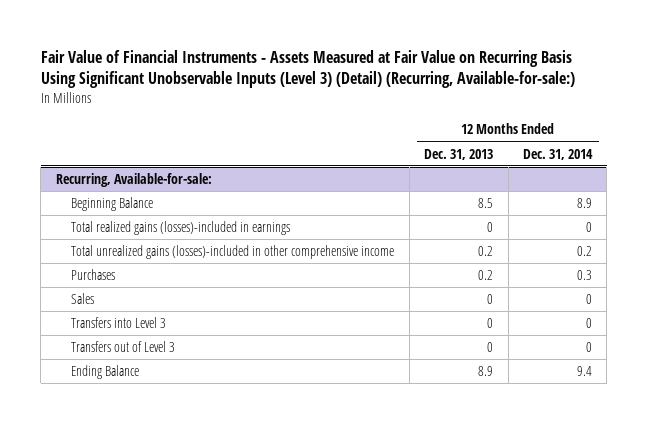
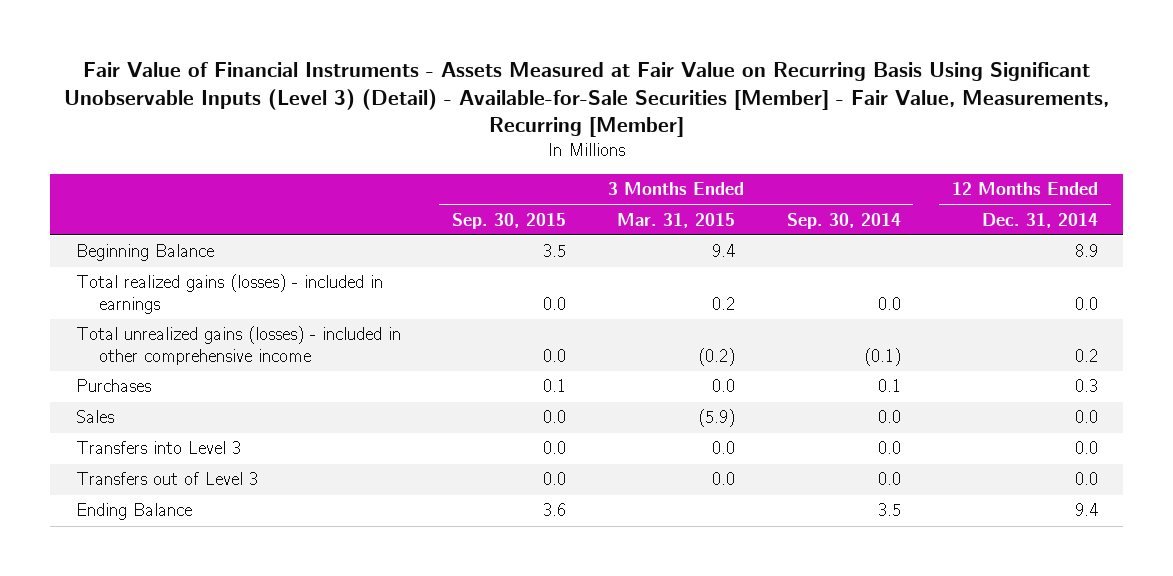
- Fair Value of Financial Instruments - Assets Measured at Fair Value on Recurring Basis Using Significant Unobservable Inputs (Level 3) (Detail) (Recurring, Available-for-sale:)
+ Fair Value of Financial Instruments - Assets Measured at Fair Value on Recurring Basis Using Significant Unobservable Inputs (Level 3) (Detail) - Available-for-Sale Securities [Member] - Fair Value, Measurements, Recurring [Member]
- | 12 Months Ended Dec. 31, 2013 | 12 Months Ended Dec. 31, 2014
+ | 3 Months Ended Sep. 30, 2015 | 3 Months Ended Mar. 31, 2015 | 3 Months Ended Sep. 30, 2014 | 12 Months Ended Dec. 31, 2014
- Recurring, Available-for-sale:
- Total realized gains (losses)-included in earnings | 0 | 0
- Total unrealized gains (losses)-included in other comprehensive income | 0.2 | 0.2
+ Total realized gains (losses) - included in earnings | 0.0 | 0.2 | 0.0 | 0.0
+ Total unrealized gains (losses) - included in other comprehensive income | 0.0 | (0.2) | (0.1) | 0.2
- Sales | 0 | 0
- Transfers into Level 3 | 0 | 0
- Transfers out of Level 3 | 0 | 0
+ Sales | 0.0 | (5.9) | 0.0 | 0.0
+ Transfers into Level 3 | 0.0 | 0.0 | 0.0 | 0.0
+ Transfers out of Level 3 | 0.0 | 0.0 | 0.0 | 0.0

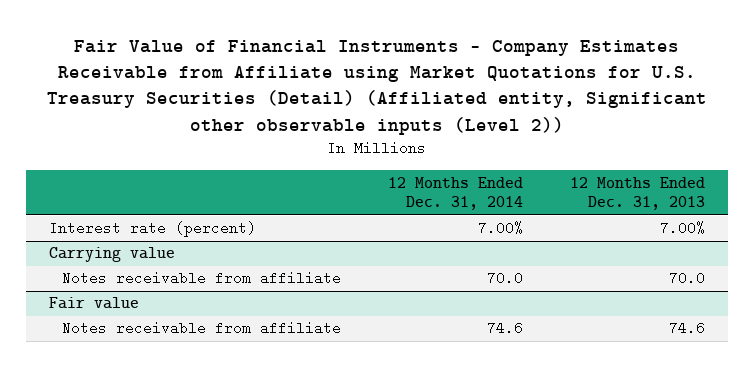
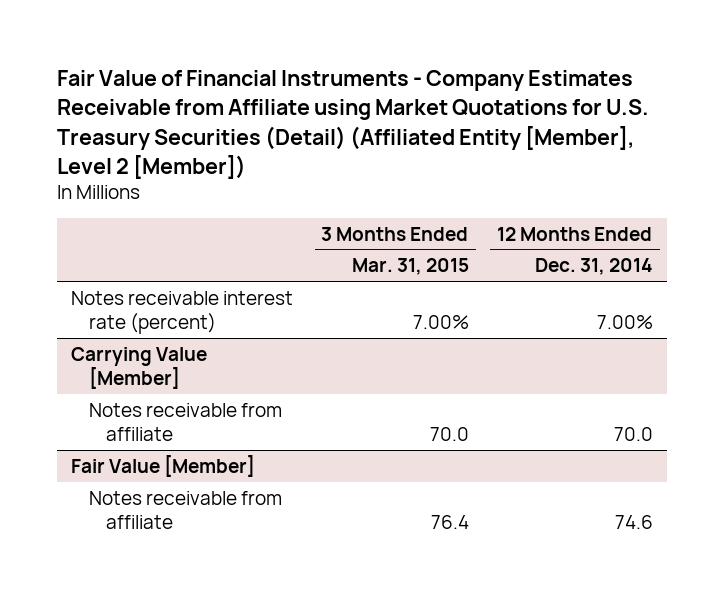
- Fair Value of Financial Instruments - Company Estimates Receivable from Affiliate using Market Quotations for U.S. Treasury Securities (Detail) (Affiliated entity, Significant other observable inputs (Level 2))
+ Fair Value of Financial Instruments - Company Estimates Receivable from Affiliate using Market Quotations for U.S. Treasury Securities (Detail) (Affiliated Entity [Member], Level 2 [Member])
- | 12 Months Ended Dec. 31, 2014 | 12 Months Ended Dec. 31, 2013
+ | 3 Months Ended Mar. 31, 2015 | 12 Months Ended Dec. 31, 2014
- Interest rate (percent) | 7.00% | 7.00%
- Carrying value
+ Notes receivable interest rate (percent) | 7.00% | 7.00%
+ Carrying Value [Member]
- Fair value
+ Fair Value [Member]

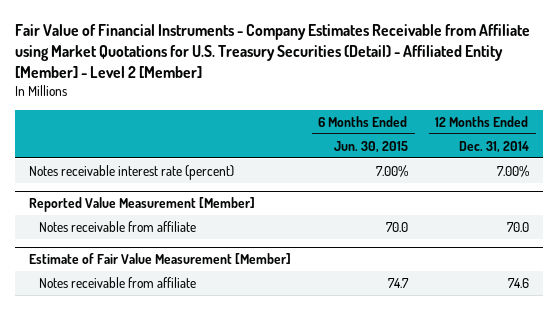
- Fair Value of Financial Instruments - Company Estimates Receivable from Affiliate using Market Quotations for U.S. Treasury Securities (Detail) (Affiliated Entity [Member], Level 2 [Member])
+ Fair Value of Financial Instruments - Company Estimates Receivable from Affiliate using Market Quotations for U.S. Treasury Securities (Detail) - Affiliated Entity [Member] - Level 2 [Member]
- | 3 Months Ended Mar. 31, 2015 | 12 Months Ended Dec. 31, 2014
+ | 6 Months Ended Jun. 30, 2015 | 12 Months Ended Dec. 31, 2014
- Carrying Value [Member]
+ Reported Value Measurement [Member]
- Fair Value [Member]
+ Estimate of Fair Value Measurement [Member]

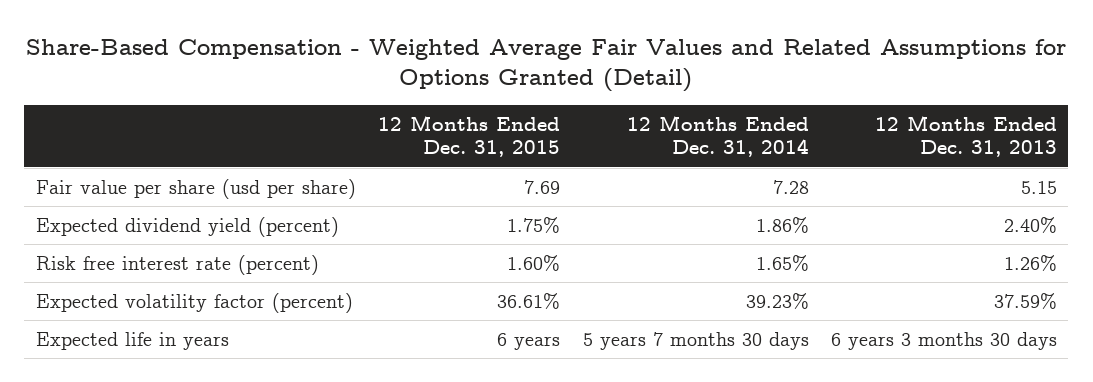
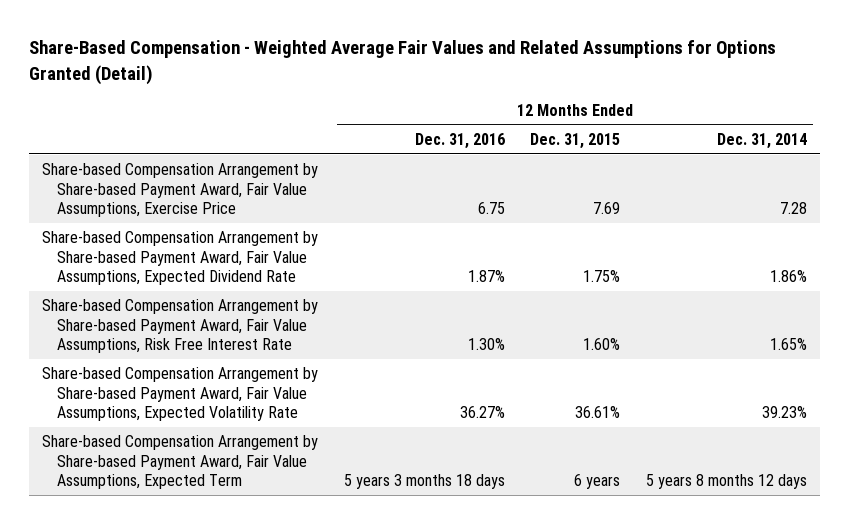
- | 12 Months Ended Dec. 31, 2015 | 12 Months Ended Dec. 31, 2014 | 12 Months Ended Dec. 31, 2013
+ | 12 Months Ended Dec. 31, 2016 | 12 Months Ended Dec. 31, 2015 | 12 Months Ended Dec. 31, 2014
- Fair value per share (usd per share) | 7.69 | 7.28 | 5.15
- Expected dividend yield (percent) | 1.75% | 1.86% | 2.40%
- Risk free interest rate (percent) | 1.60% | 1.65% | 1.26%
- Expected volatility factor (percent) | 36.61% | 39.23% | 37.59%
- Expected life in years | 6 years | 5 years 7 months 30 days | 6 years 3 months 30 days
+ Share-based Compensation Arrangement by Share-based Payment Award, Fair Value Assumptions, Exercise Price | 6.75 | 7.69 | 7.28
+ Share-based Compensation Arrangement by Share-based Payment Award, Fair Value Assumptions, Expected Dividend Rate | 1.87% | 1.75% | 1.86%
+ Share-based Compensation Arrangement by Share-based Payment Award, Fair Value Assumptions, Risk Free Interest Rate | 1.30% | 1.60% | 1.65%
+ Share-based Compensation Arrangement by Share-based Payment Award, Fair Value Assumptions, Expected Volatility Rate | 36.27% | 36.61% | 39.23%
+ Share-based Compensation Arrangement by Share-based Payment Award, Fair Value Assumptions, Expected Term | 5 years 3 months 18 days | 6 years | 5 years 8 months 12 days

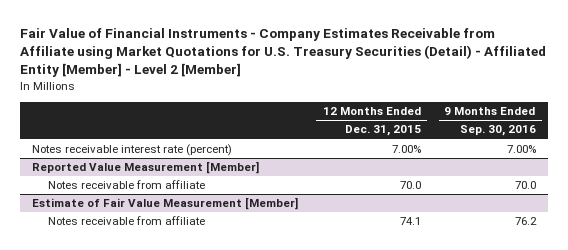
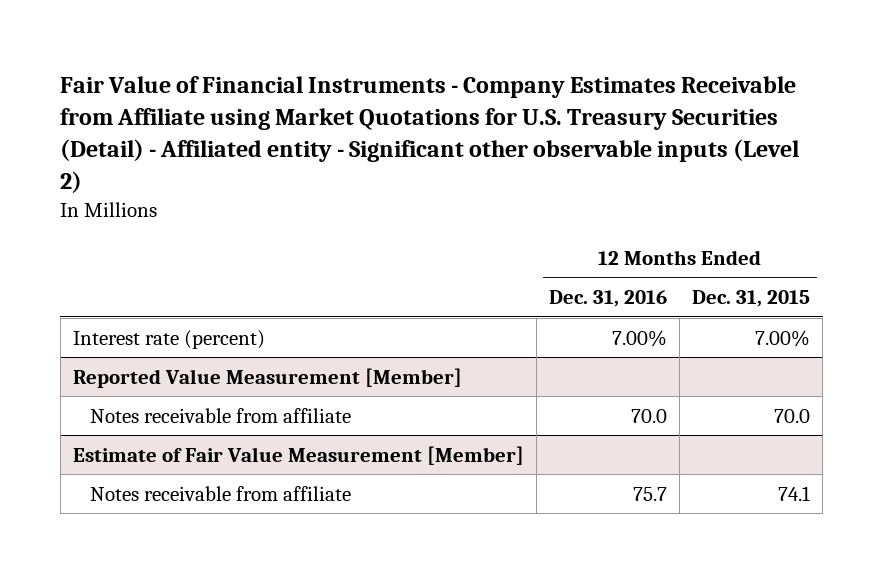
- Fair Value of Financial Instruments - Company Estimates Receivable from Affiliate using Market Quotations for U.S. Treasury Securities (Detail) - Affiliated Entity [Member] - Level 2 [Member]
+ Fair Value of Financial Instruments - Company Estimates Receivable from Affiliate using Market Quotations for U.S. Treasury Securities (Detail) - Affiliated entity - Significant other observable inputs (Level 2)
- | 12 Months Ended Dec. 31, 2015 | 9 Months Ended Sep. 30, 2016
+ | 12 Months Ended Dec. 31, 2016 | 12 Months Ended Dec. 31, 2015
- Notes receivable interest rate (percent) | 7.00% | 7.00%
+ Interest rate (percent) | 7.00% | 7.00%

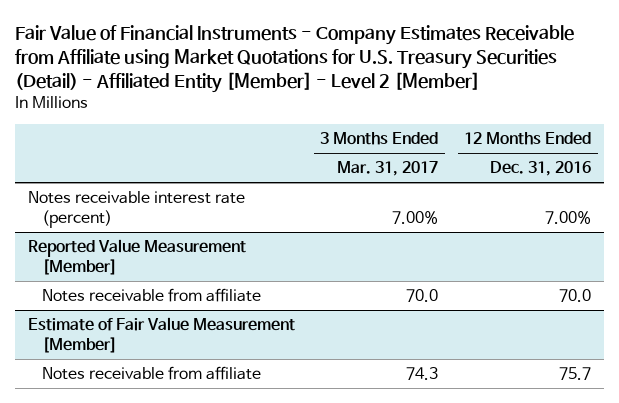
- Fair Value of Financial Instruments - Company Estimates Receivable from Affiliate using Market Quotations for U.S. Treasury Securities (Detail) - Affiliated entity - Significant other observable inputs (Level 2)
+ Fair Value of Financial Instruments - Company Estimates Receivable from Affiliate using Market Quotations for U.S. Treasury Securities (Detail) - Affiliated Entity [Member] - Level 2 [Member]
- | 12 Months Ended Dec. 31, 2016 | 12 Months Ended Dec. 31, 2015
+ | 3 Months Ended Mar. 31, 2017 | 12 Months Ended Dec. 31, 2016
- Interest rate (percent) | 7.00% | 7.00%
+ Notes receivable interest rate (percent) | 7.00% | 7.00%

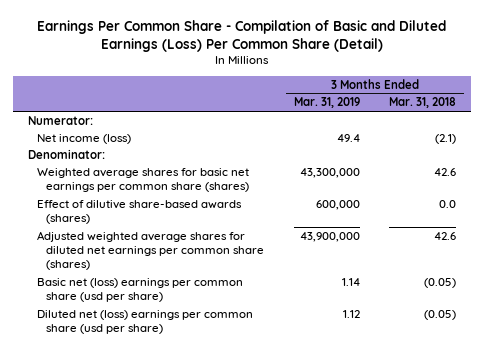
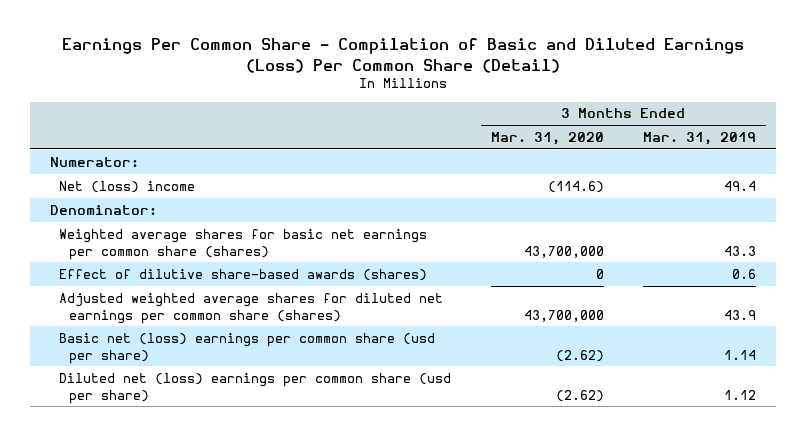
- | 3 Months Ended Mar. 31, 2019 | 3 Months Ended Mar. 31, 2018
+ | 3 Months Ended Mar. 31, 2020 | 3 Months Ended Mar. 31, 2019
- Net income (loss) | 49.4 | (2.1)
+ Net (loss) income | (114.6) | 49.4
- Weighted average shares for basic net earnings per common share (shares) | 43,300,000 | 42.6
- Effect of dilutive share-based awards (shares) | 600,000 | 0.0
- Adjusted weighted average shares for diluted net earnings per common share (shares) | 43,900,000 | 42.6
+ Weighted average shares for basic net earnings per common share (shares) | 43,700,000 | 43.3
+ Effect of dilutive share-based awards (shares) | 0 | 0.6
+ Adjusted weighted average shares for diluted net earnings per common share (shares) | 43,700,000 | 43.9

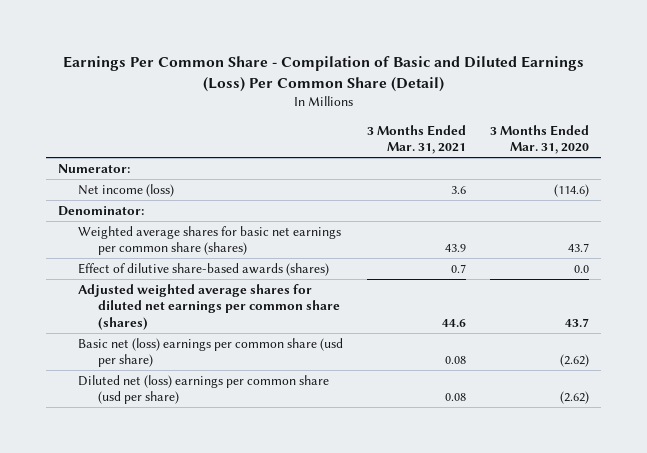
- | 3 Months Ended Mar. 31, 2020 | 3 Months Ended Mar. 31, 2019
+ | 3 Months Ended Mar. 31, 2021 | 3 Months Ended Mar. 31, 2020
- Net (loss) income | (114.6) | 49.4
+ Net income (loss) | 3.6 | (114.6)
- Weighted average shares for basic net earnings per common share (shares) | 43,700,000 | 43.3
- Effect of dilutive share-based awards (shares) | 0 | 0.6
- Adjusted weighted average shares for diluted net earnings per common share (shares) | 43,700,000 | 43.9
+ Weighted average shares for basic net earnings per common share (shares) | 43.9 | 43.7
+ Effect of dilutive share-based awards (shares) | 0.7 | 0.0
+ Adjusted weighted average shares for diluted net earnings per common share (shares) | 44.6 | 43.7

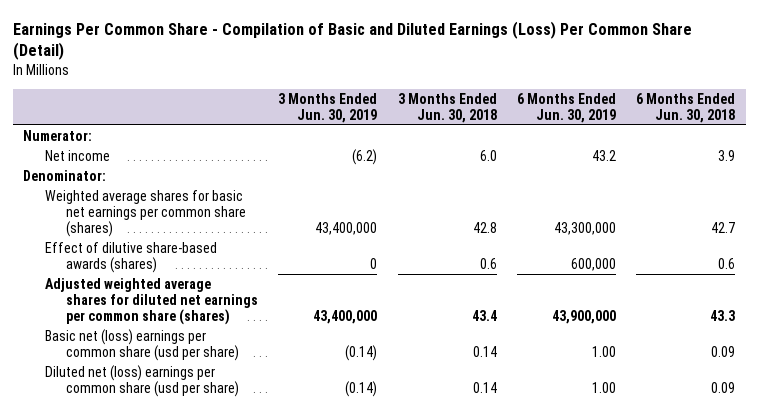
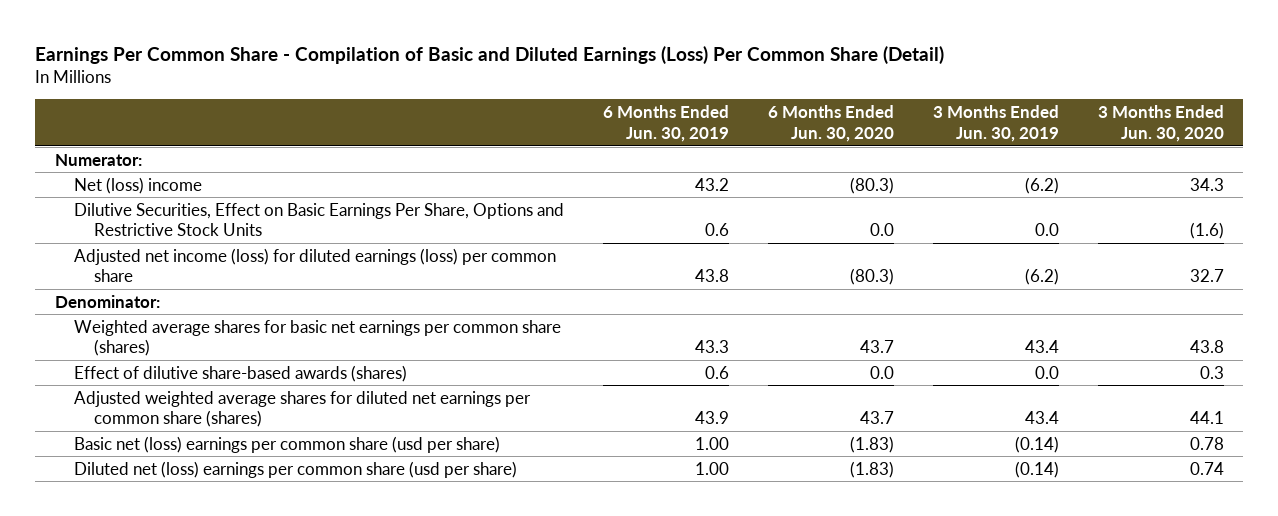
- | 3 Months Ended Jun. 30, 2019 | 3 Months Ended Jun. 30, 2018 | 6 Months Ended Jun. 30, 2019 | 6 Months Ended Jun. 30, 2018
+ | 6 Months Ended Jun. 30, 2019 | 6 Months Ended Jun. 30, 2020 | 3 Months Ended Jun. 30, 2019 | 3 Months Ended Jun. 30, 2020
- Net income | (6.2) | 6.0 | 43.2 | 3.9
+ Net (loss) income | 43.2 | (80.3) | (6.2) | 34.3
+ Dilutive Securities, Effect on Basic Earnings Per Share, Options and Restrictive Stock Units | 0.6 | 0.0 | 0.0 | (1.6)
+ Adjusted net income (loss) for diluted earnings (loss) per common share | 43.8 | (80.3) | (6.2) | 32.7
- Weighted average shares for basic net earnings per common share (shares) | 43,400,000 | 42.8 | 43,300,000 | 42.7
- Effect of dilutive share-based awards (shares) | 0 | 0.6 | 600,000 | 0.6
- Adjusted weighted average shares for diluted net earnings per common share (shares) | 43,400,000 | 43.4 | 43,900,000 | 43.3
+ Weighted average shares for basic net earnings per common share (shares) | 43.3 | 43.7 | 43.4 | 43.8
+ Effect of dilutive share-based awards (shares) | 0.6 | 0.0 | 0.0 | 0.3
+ Adjusted weighted average shares for diluted net earnings per common share (shares) | 43.9 | 43.7 | 43.4 | 44.1

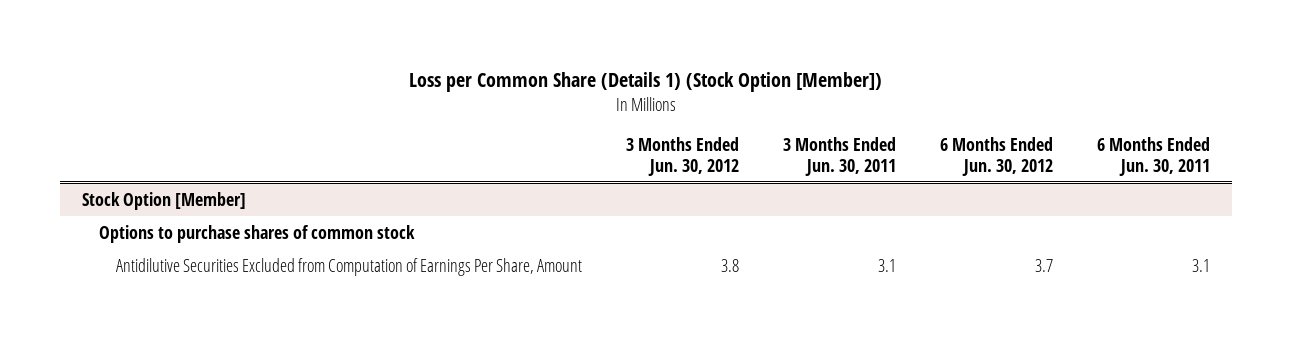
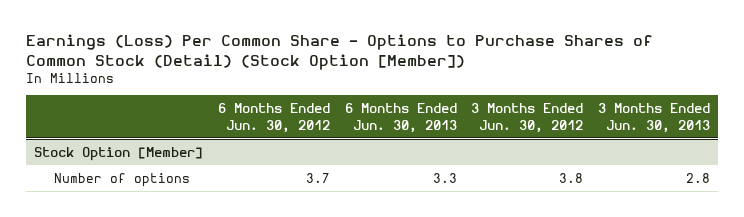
- Loss per Common Share (Details 1) (Stock Option [Member])
+ Earnings (Loss) Per Common Share - Options to Purchase Shares of Common Stock (Detail) (Stock Option [Member])
- | 3 Months Ended Jun. 30, 2012 | 3 Months Ended Jun. 30, 2011 | 6 Months Ended Jun. 30, 2012 | 6 Months Ended Jun. 30, 2011
+ | 6 Months Ended Jun. 30, 2012 | 6 Months Ended Jun. 30, 2013 | 3 Months Ended Jun. 30, 2012 | 3 Months Ended Jun. 30, 2013
@ Stock Option [Member]
- Options to purchase shares of common stock
- Antidilutive Securities Excluded from Computation of Earnings Per Share, Amount | 3.8 | 3.1 | 3.7 | 3.1
+ Number of options | 3.7 | 3.3 | 3.8 | 2.8

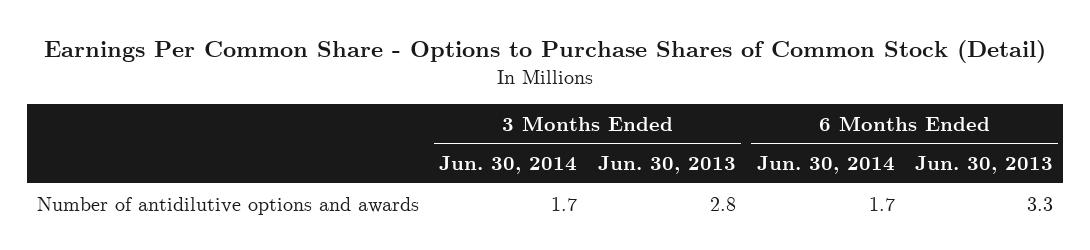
- Earnings (Loss) Per Common Share - Options to Purchase Shares of Common Stock (Detail) (Stock Option [Member])
+ Earnings Per Common Share - Options to Purchase Shares of Common Stock (Detail)
- | 6 Months Ended Jun. 30, 2012 | 6 Months Ended Jun. 30, 2013 | 3 Months Ended Jun. 30, 2012 | 3 Months Ended Jun. 30, 2013
+ | 3 Months Ended Jun. 30, 2014 | 3 Months Ended Jun. 30, 2013 | 6 Months Ended Jun. 30, 2014 | 6 Months Ended Jun. 30, 2013
- Stock Option [Member]
- Number of options | 3.7 | 3.3 | 3.8 | 2.8
+ Number of antidilutive options and awards | 1.7 | 2.8 | 1.7 | 3.3

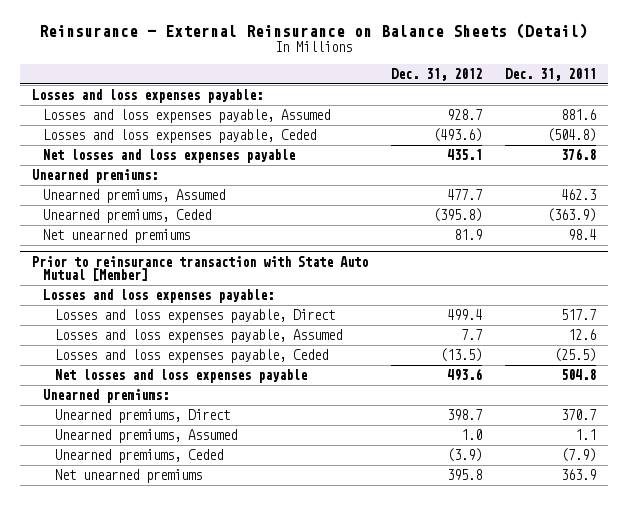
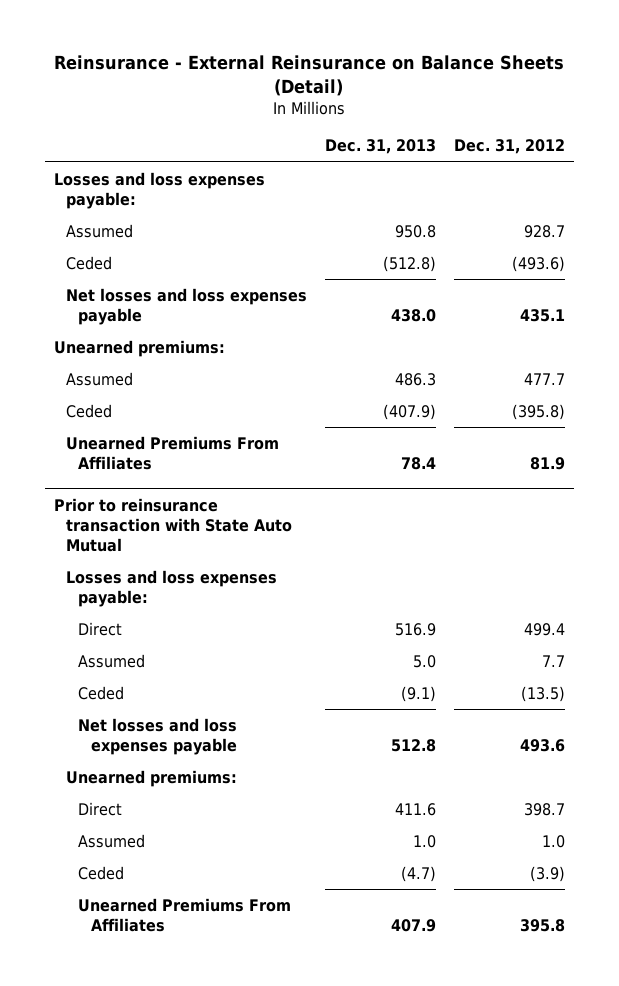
- | Dec. 31, 2012 | Dec. 31, 2011
+ | Dec. 31, 2013 | Dec. 31, 2012
- Losses and loss expenses payable, Assumed | 928.7 | 881.6
- Losses and loss expenses payable, Ceded | (493.6) | (504.8)
+ Assumed | 950.8 | 928.7
+ Ceded | (512.8) | (493.6)
- Unearned premiums, Assumed | 477.7 | 462.3
- Unearned premiums, Ceded | (395.8) | (363.9)
- Net unearned premiums | 81.9 | 98.4
- Prior to reinsurance transaction with State Auto Mutual [Member]
+ Assumed | 486.3 | 477.7
+ Ceded | (407.9) | (395.8)
+ Unearned Premiums From Affiliates | 78.4 | 81.9
+ Prior to reinsurance transaction with State Auto Mutual
- Losses and loss expenses payable, Direct | 499.4 | 517.7
- Losses and loss expenses payable, Assumed | 7.7 | 12.6
- Losses and loss expenses payable, Ceded | (13.5) | (25.5)
+ Direct | 516.9 | 499.4
+ Assumed | 5.0 | 7.7
+ Ceded | (9.1) | (13.5)
- Unearned premiums, Direct | 398.7 | 370.7
- Unearned premiums, Assumed | 1.0 | 1.1
- Unearned premiums, Ceded | (3.9) | (7.9)
- Net unearned premiums | 395.8 | 363.9
+ Direct | 411.6 | 398.7
+ Assumed | 1.0 | 1.0
+ Ceded | (4.7) | (3.9)
+ Unearned Premiums From Affiliates | 407.9 | 395.8

